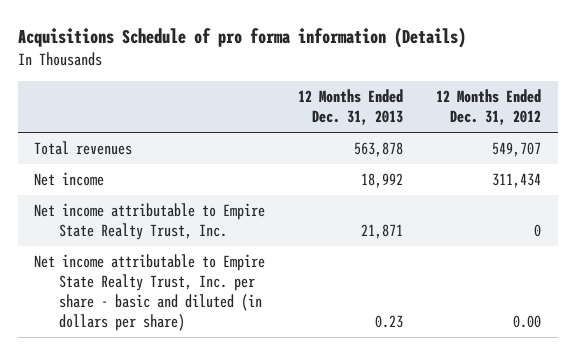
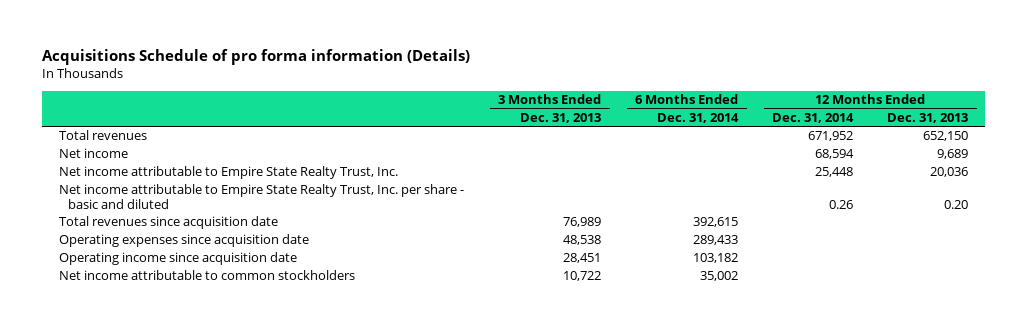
- | 12 Months Ended Dec. 31, 2013 | 12 Months Ended Dec. 31, 2012
+ | 3 Months Ended Dec. 31, 2013 | 6 Months Ended Dec. 31, 2014 | 12 Months Ended Dec. 31, 2014 | 12 Months Ended Dec. 31, 2013
- Total revenues | 563,878 | 549,707
- Net income | 18,992 | 311,434
- Net income attributable to Empire State Realty Trust, Inc. | 21,871 | 0
- Net income attributable to Empire State Realty Trust, Inc. per share - basic and diluted (in dollars per share) | 0.23 | 0.00
+ Total revenues | | | 671,952 | 652,150
+ Net income | | | 68,594 | 9,689
+ Net income attributable to Empire State Realty Trust, Inc. | | | 25,448 | 20,036
+ Net income attributable to Empire State Realty Trust, Inc. per share - basic and diluted | | | 0.26 | 0.20
+ Total revenues since acquisition date | 76,989 | 392,615 | |
+ Operating expenses since acquisition date | 48,538 | 289,433 | |
+ Operating income since acquisition date | 28,451 | 103,182 | |
+ Net income attributable to common stockholders | 10,722 | 35,002 | |

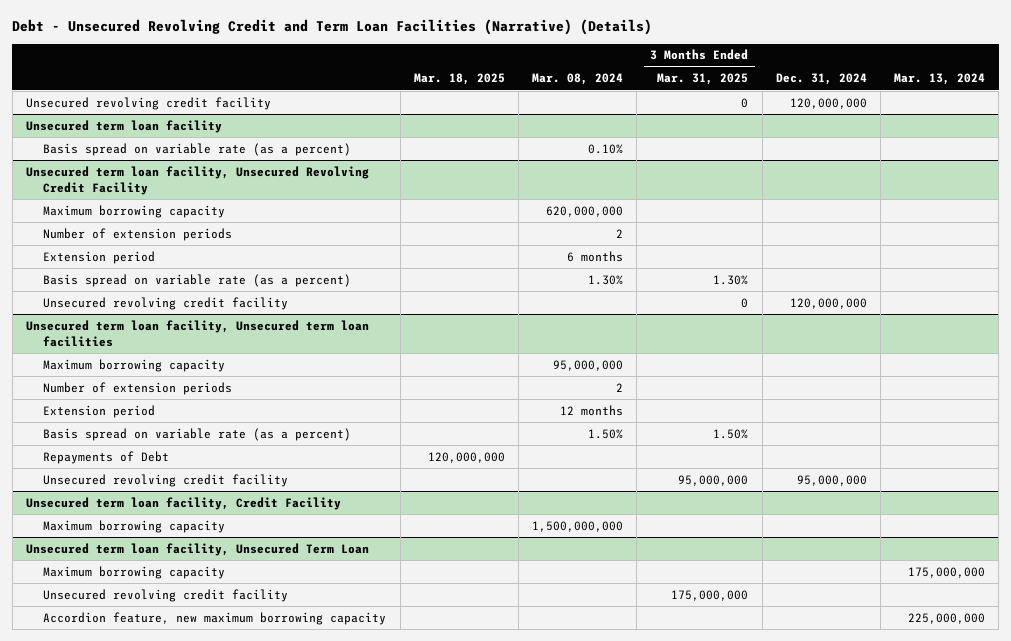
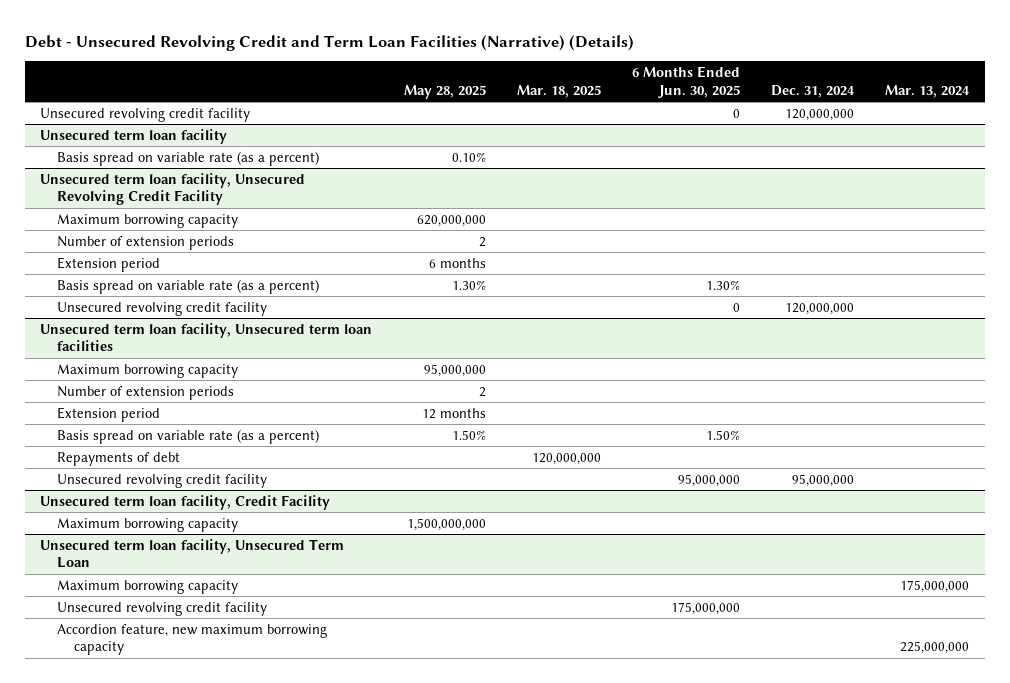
- | Mar. 18, 2025 | Mar. 08, 2024 | 3 Months Ended Mar. 31, 2025 | Dec. 31, 2024 | Mar. 13, 2024
+ | May 28, 2025 | Mar. 18, 2025 | 6 Months Ended Jun. 30, 2025 | Dec. 31, 2024 | Mar. 13, 2024
@ Unsecured term loan facility, Unsecured term loan facilities
- Repayments of Debt | 120,000,000 | | | |
+ Repayments of debt | | 120,000,000 | | |

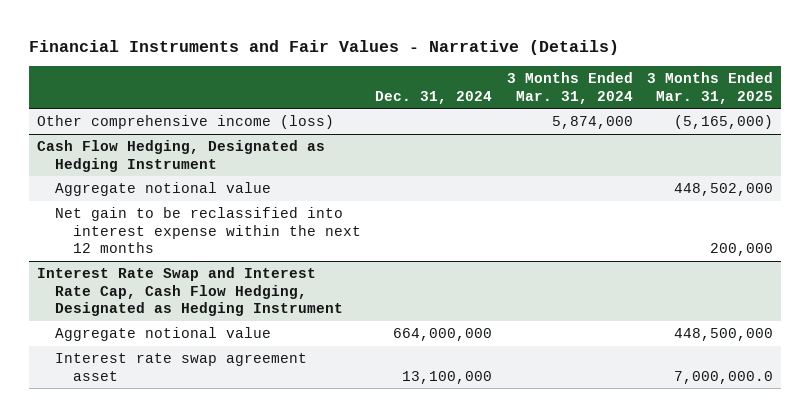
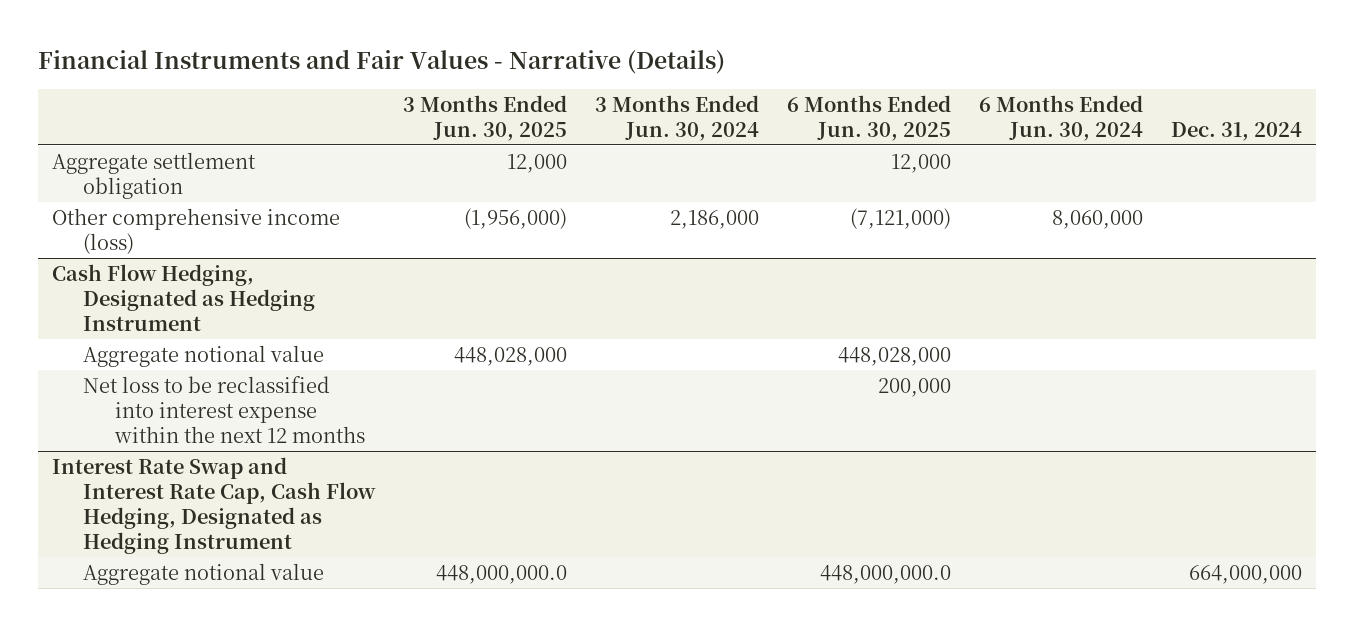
- | Dec. 31, 2024 | 3 Months Ended Mar. 31, 2024 | 3 Months Ended Mar. 31, 2025
+ | 3 Months Ended Jun. 30, 2025 | 3 Months Ended Jun. 30, 2024 | 6 Months Ended Jun. 30, 2025 | 6 Months Ended Jun. 30, 2024 | Dec. 31, 2024
+ Aggregate settlement obligation | 12,000 | | 12,000 | |
@ Cash Flow Hedging, Designated as Hedging Instrument
- Net gain to be reclassified into interest expense within the next 12 months | | | 200,000
+ Net loss to be reclassified into interest expense within the next 12 months | | | 200,000 | |
@ Interest Rate Swap and Interest Rate Cap, Cash Flow Hedging, Designated as Hedging Instrument
- Interest rate swap agreement asset | 13,100,000 | | 7,000,000.0

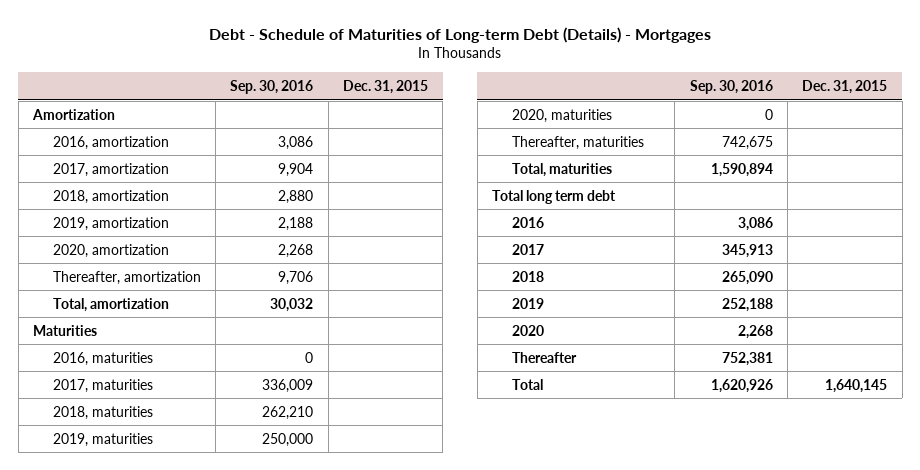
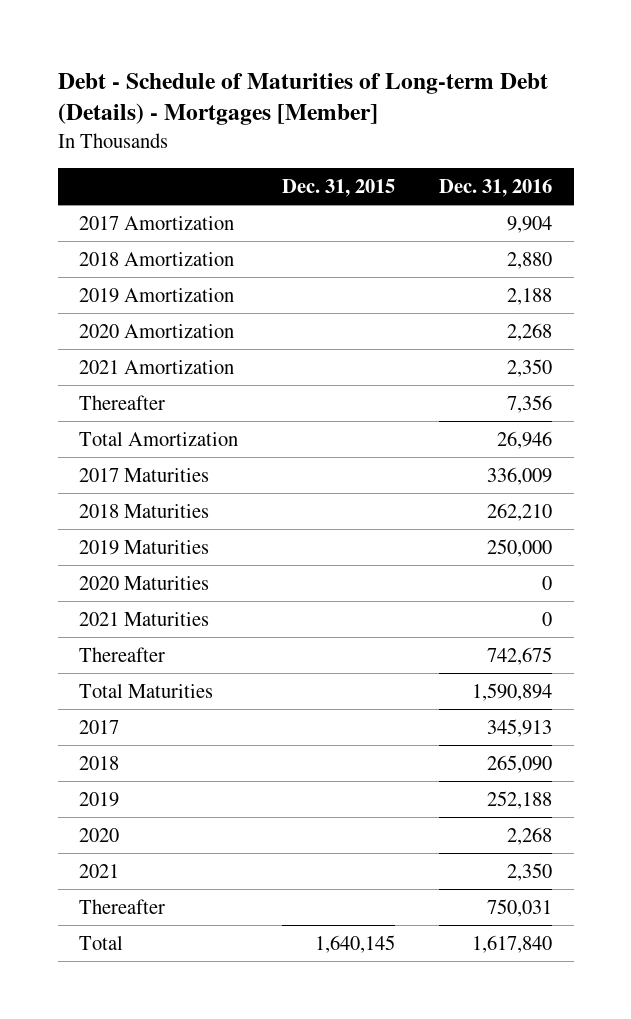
- Debt - Schedule of Maturities of Long-term Debt (Details) - Mortgages
+ Debt - Schedule of Maturities of Long-term Debt (Details) - Mortgages [Member]
- | Sep. 30, 2016 | Dec. 31, 2015
+ | Dec. 31, 2015 | Dec. 31, 2016
- Amortization
- 2016, amortization | 3,086 |
- 2017, amortization | 9,904 |
- 2018, amortization | 2,880 |
- 2019, amortization | 2,188 |
- 2020, amortization | 2,268 |
- Thereafter, amortization | 9,706 |
- Total, amortization | 30,032 |
- Maturities
- 2016, maturities | 0 |
- 2017, maturities | 336,009 |
- 2018, maturities | 262,210 |
- 2019, maturities | 250,000 |
- 2020, maturities | 0 |
- Thereafter, maturities | 742,675 |
- Total, maturities | 1,590,894 |
- Total long term debt
- 2016 | 3,086 |
+ 2017 Amortization | | 9,904
+ 2018 Amortization | | 2,880
+ 2019 Amortization | | 2,188
+ 2020 Amortization | | 2,268
+ 2021 Amortization | | 2,350
+ Thereafter | | 7,356
+ Total Amortization | | 26,946
+ 2017 Maturities | | 336,009
+ 2018 Maturities | | 262,210
+ 2019 Maturities | | 250,000
+ 2020 Maturities | | 0
+ 2021 Maturities | | 0
+ Thereafter | | 742,675
+ Total Maturities | | 1,590,894
+ 2021 | | 2,350

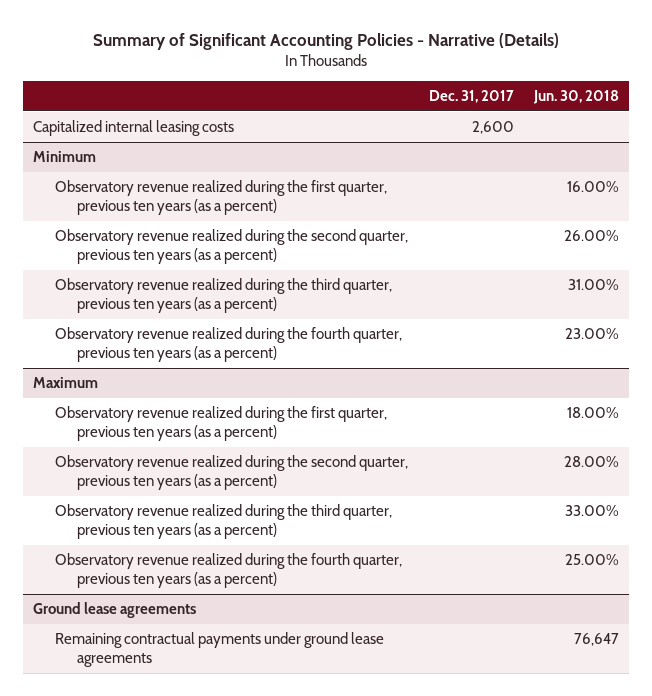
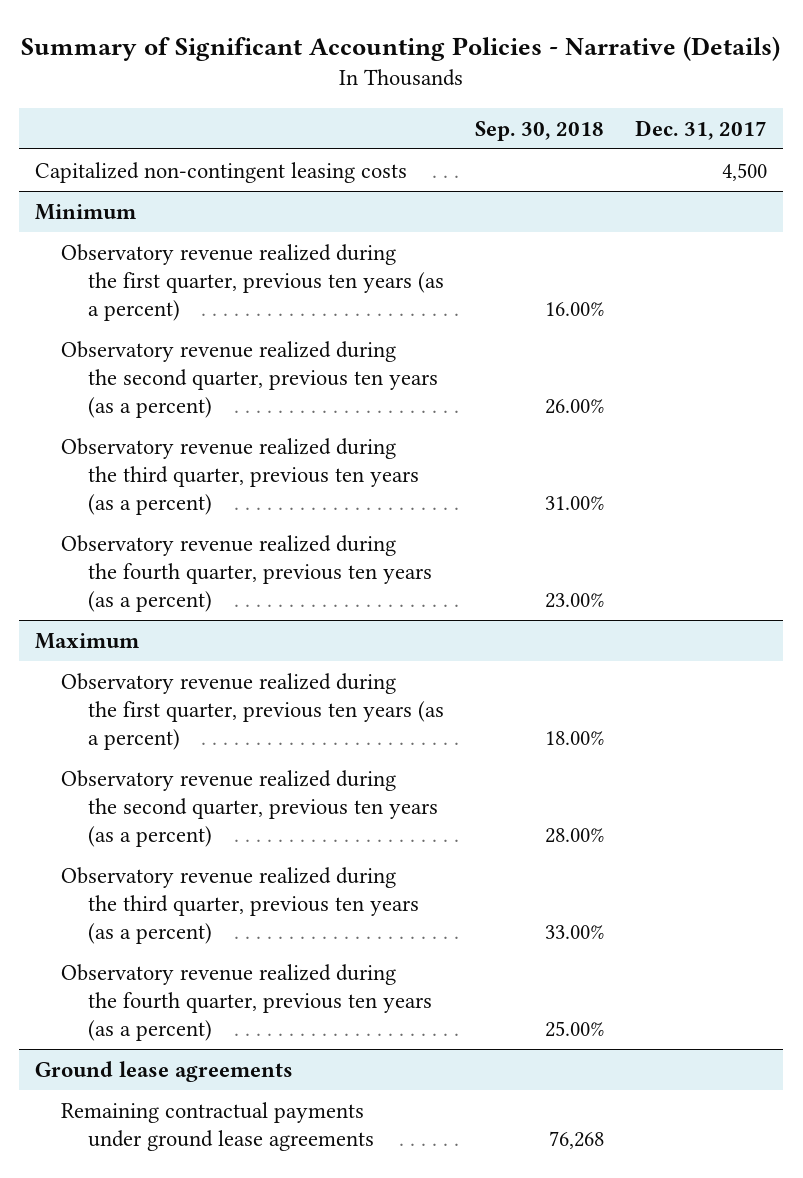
- | Dec. 31, 2017 | Jun. 30, 2018
+ | Sep. 30, 2018 | Dec. 31, 2017
- Capitalized internal leasing costs | 2,600 |
+ Capitalized non-contingent leasing costs | | 4,500

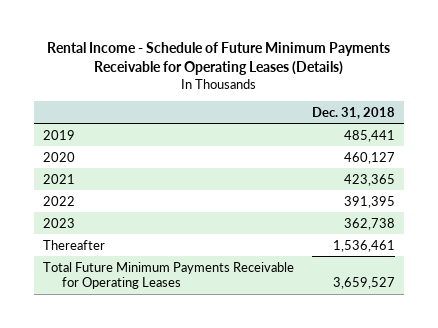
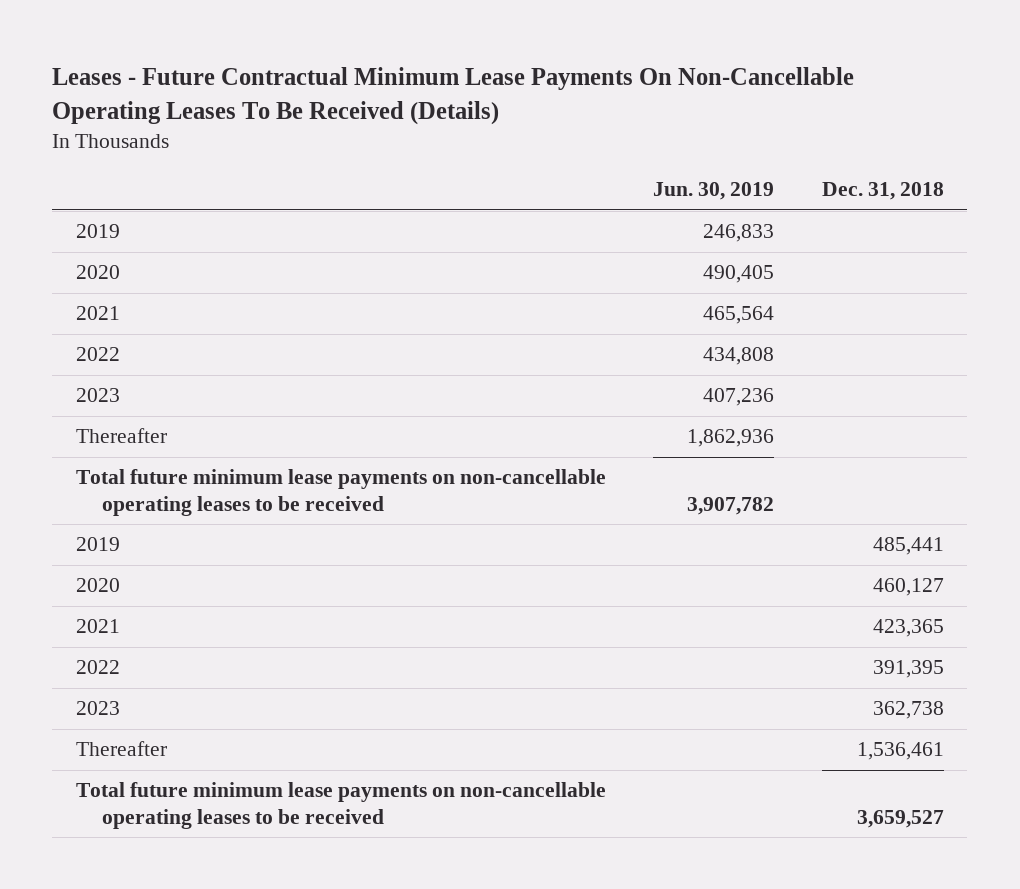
- Rental Income - Schedule of Future Minimum Payments Receivable for Operating Leases (Details)
+ Leases - Future Contractual Minimum Lease Payments On Non-Cancellable Operating Leases To Be Received (Details)
- | Dec. 31, 2018
+ | Jun. 30, 2019 | Dec. 31, 2018
+ 2019 | 246,833 |
+ 2020 | 490,405 |
+ 2021 | 465,564 |
+ 2022 | 434,808 |
+ 2023 | 407,236 |
+ Thereafter | 1,862,936 |
+ Total future minimum lease payments on non-cancellable operating leases to be received | 3,907,782 |
- Total Future Minimum Payments Receivable for Operating Leases | 3,659,527
+ Total future minimum lease payments on non-cancellable operating leases to be received | | 3,659,527

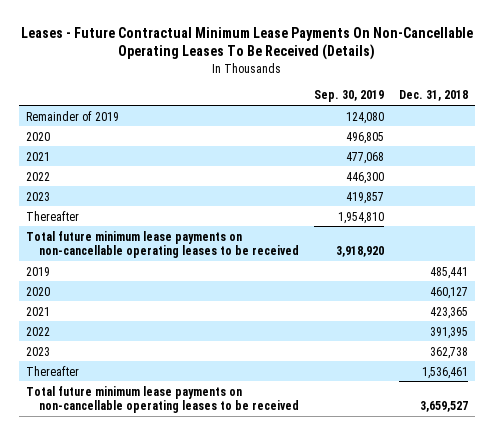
- | Jun. 30, 2019 | Dec. 31, 2018
+ | Sep. 30, 2019 | Dec. 31, 2018
- 2019 | 246,833 |
+ Remainder of 2019 | 124,080 |

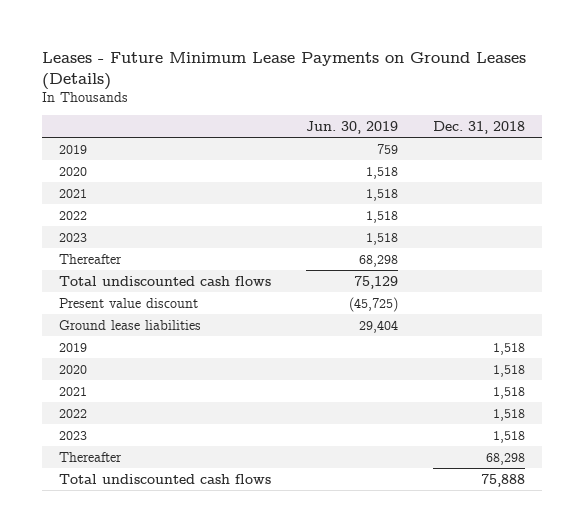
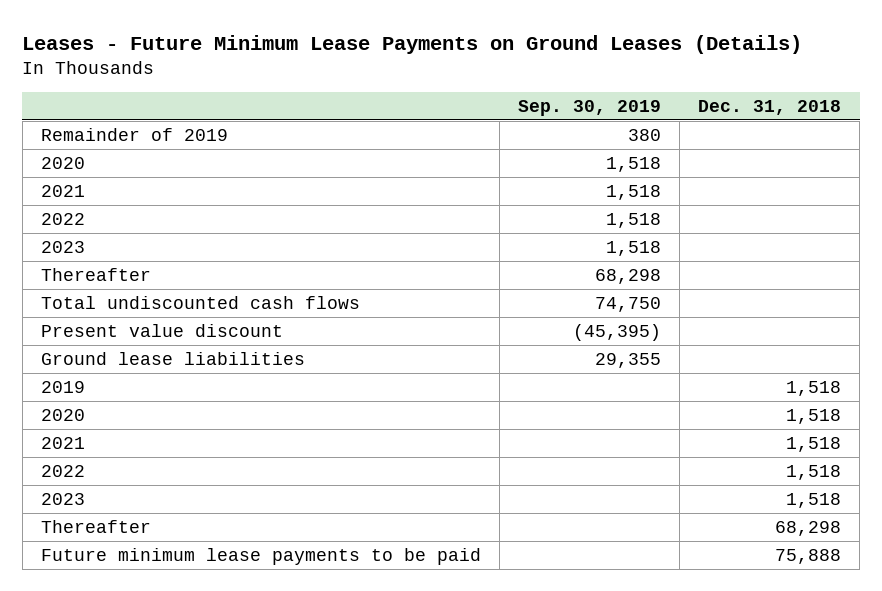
- | Jun. 30, 2019 | Dec. 31, 2018
+ | Sep. 30, 2019 | Dec. 31, 2018
- 2019 | 759 |
+ Remainder of 2019 | 380 |
- Total undiscounted cash flows | | 75,888
+ Future minimum lease payments to be paid | | 75,888

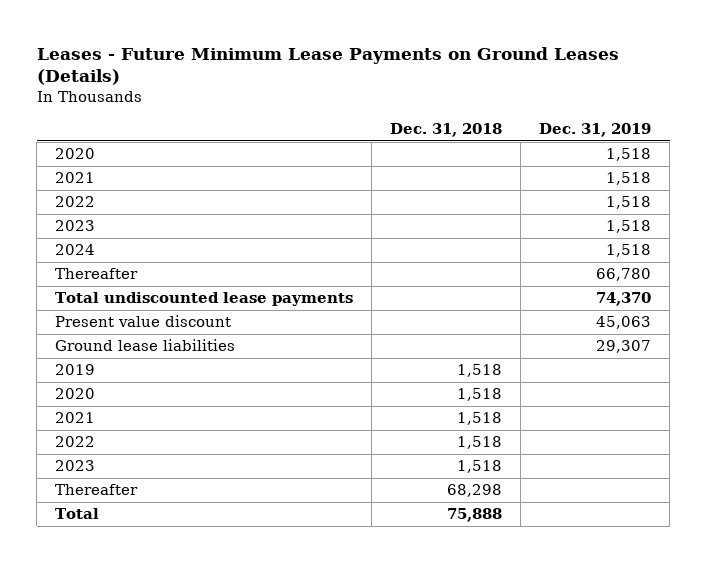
- | Sep. 30, 2019 | Dec. 31, 2018
+ | Dec. 31, 2018 | Dec. 31, 2019
- Remainder of 2019 | 380 |
+ 2024 | | 1,518
- Total undiscounted cash flows | 74,750 |
+ Total undiscounted lease payments | | 74,370
- Future minimum lease payments to be paid | | 75,888
+ Total | 75,888 |

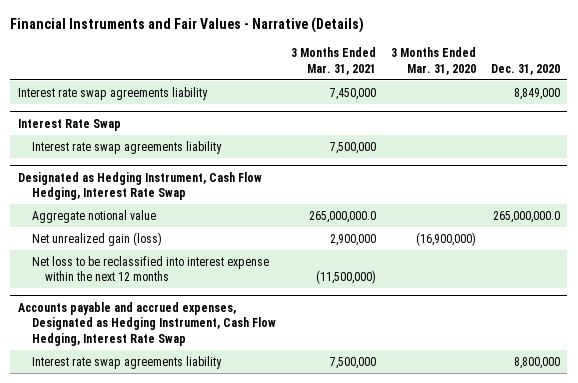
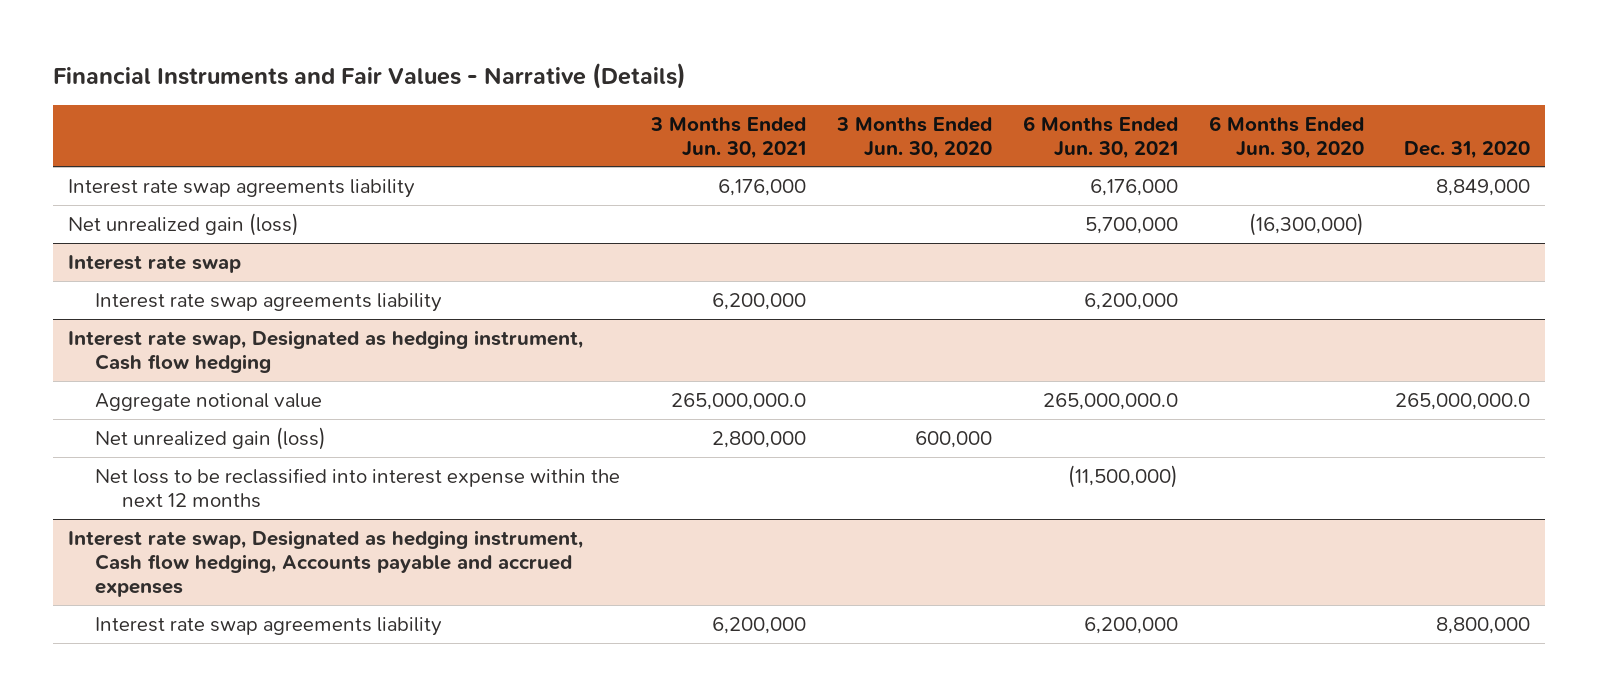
- | 3 Months Ended Mar. 31, 2021 | 3 Months Ended Mar. 31, 2020 | Dec. 31, 2020
+ | 3 Months Ended Jun. 30, 2021 | 3 Months Ended Jun. 30, 2020 | 6 Months Ended Jun. 30, 2021 | 6 Months Ended Jun. 30, 2020 | Dec. 31, 2020
- Interest Rate Swap
+ Net unrealized gain (loss) | | | 5,700,000 | (16,300,000) |
+ Interest rate swap
- Designated as Hedging Instrument, Cash Flow Hedging, Interest Rate Swap
+ Interest rate swap, Designated as hedging instrument, Cash flow hedging
- Accounts payable and accrued expenses, Designated as Hedging Instrument, Cash Flow Hedging, Interest Rate Swap
+ Interest rate swap, Designated as hedging instrument, Cash flow hedging, Accounts payable and accrued expenses

